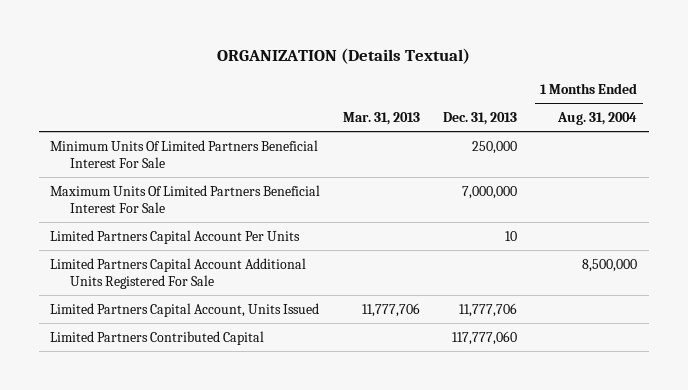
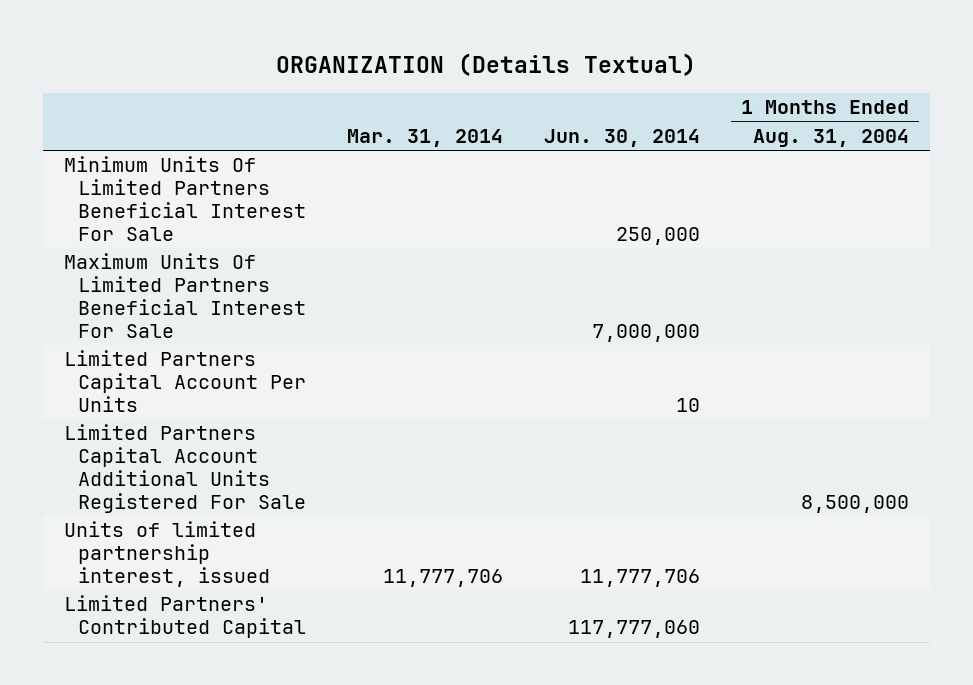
- | Mar. 31, 2013 | Dec. 31, 2013 | 1 Months Ended Aug. 31, 2004
+ | Mar. 31, 2014 | Jun. 30, 2014 | 1 Months Ended Aug. 31, 2004
- Limited Partners Capital Account, Units Issued | 11,777,706 | 11,777,706 |
- Limited Partners Contributed Capital | | 117,777,060 |
+ Units of limited partnership interest, issued | 11,777,706 | 11,777,706 |
+ Limited Partners' Contributed Capital | | 117,777,060 |

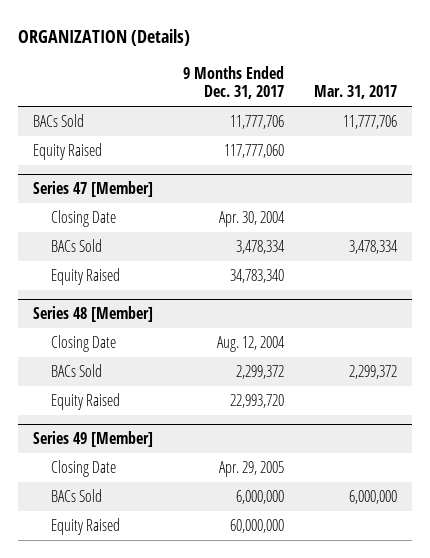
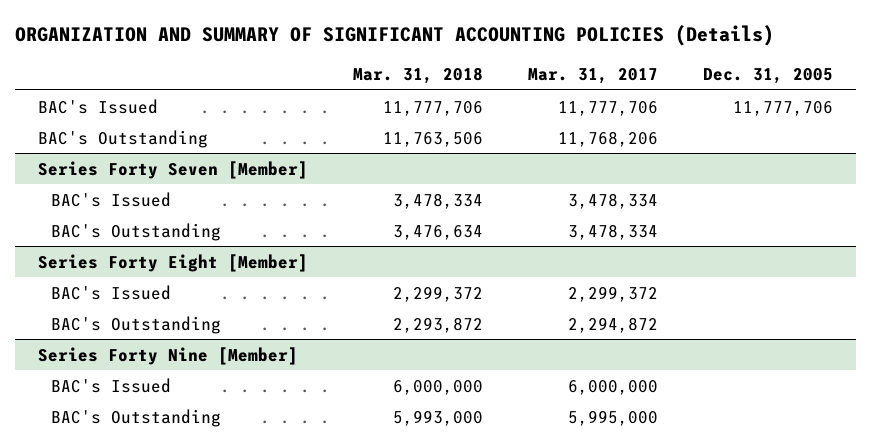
- ORGANIZATION (Details)
+ ORGANIZATION AND SUMMARY OF SIGNIFICANT ACCOUNTING POLICIES (Details)
- | 9 Months Ended Dec. 31, 2017 | Mar. 31, 2017
+ | Mar. 31, 2018 | Mar. 31, 2017 | Dec. 31, 2005
- BACs Sold | 11,777,706 | 11,777,706
- Equity Raised | 117,777,060 |
- Series 47 [Member]
- Closing Date | Apr. 30, 2004 |
- BACs Sold | 3,478,334 | 3,478,334
- Equity Raised | 34,783,340 |
- Series 48 [Member]
- Closing Date | Aug. 12, 2004 |
- BACs Sold | 2,299,372 | 2,299,372
- Equity Raised | 22,993,720 |
- Series 49 [Member]
- Closing Date | Apr. 29, 2005 |
- BACs Sold | 6,000,000 | 6,000,000
- Equity Raised | 60,000,000 |
+ BAC's Issued | 11,777,706 | 11,777,706 | 11,777,706
+ BAC's Outstanding | 11,763,506 | 11,768,206 |
+ Series Forty Seven [Member]
+ BAC's Issued | 3,478,334 | 3,478,334 |
+ BAC's Outstanding | 3,476,634 | 3,478,334 |
+ Series Forty Eight [Member]
+ BAC's Issued | 2,299,372 | 2,299,372 |
+ BAC's Outstanding | 2,293,872 | 2,294,872 |
+ Series Forty Nine [Member]
+ BAC's Issued | 6,000,000 | 6,000,000 |
+ BAC's Outstanding | 5,993,000 | 5,995,000 |

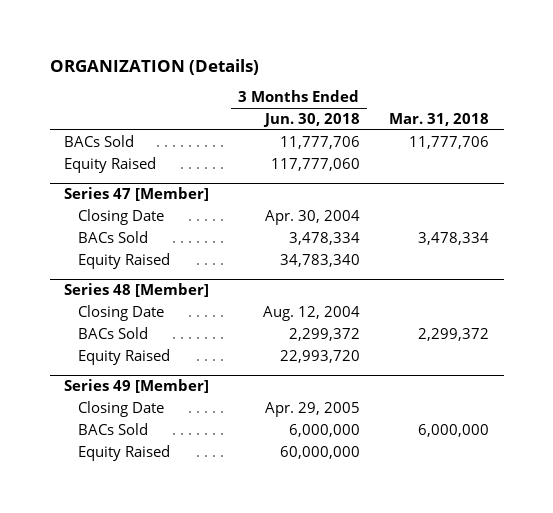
- ORGANIZATION AND SUMMARY OF SIGNIFICANT ACCOUNTING POLICIES (Details)
+ ORGANIZATION (Details)
- | Mar. 31, 2018 | Mar. 31, 2017 | Dec. 31, 2005
+ | 3 Months Ended Jun. 30, 2018 | Mar. 31, 2018
- BAC's Issued | 11,777,706 | 11,777,706 | 11,777,706
- BAC's Outstanding | 11,763,506 | 11,768,206 |
- Series Forty Seven [Member]
- BAC's Issued | 3,478,334 | 3,478,334 |
- BAC's Outstanding | 3,476,634 | 3,478,334 |
- Series Forty Eight [Member]
- BAC's Issued | 2,299,372 | 2,299,372 |
- BAC's Outstanding | 2,293,872 | 2,294,872 |
- Series Forty Nine [Member]
- BAC's Issued | 6,000,000 | 6,000,000 |
- BAC's Outstanding | 5,993,000 | 5,995,000 |
+ BACs Sold | 11,777,706 | 11,777,706
+ Equity Raised | 117,777,060 |
+ Series 47 [Member]
+ Closing Date | Apr. 30, 2004 |
+ BACs Sold | 3,478,334 | 3,478,334
+ Equity Raised | 34,783,340 |
+ Series 48 [Member]
+ Closing Date | Aug. 12, 2004 |
+ BACs Sold | 2,299,372 | 2,299,372
+ Equity Raised | 22,993,720 |
+ Series 49 [Member]
+ Closing Date | Apr. 29, 2005 |
+ BACs Sold | 6,000,000 | 6,000,000
+ Equity Raised | 60,000,000 |

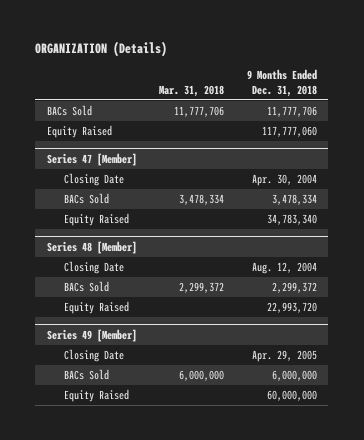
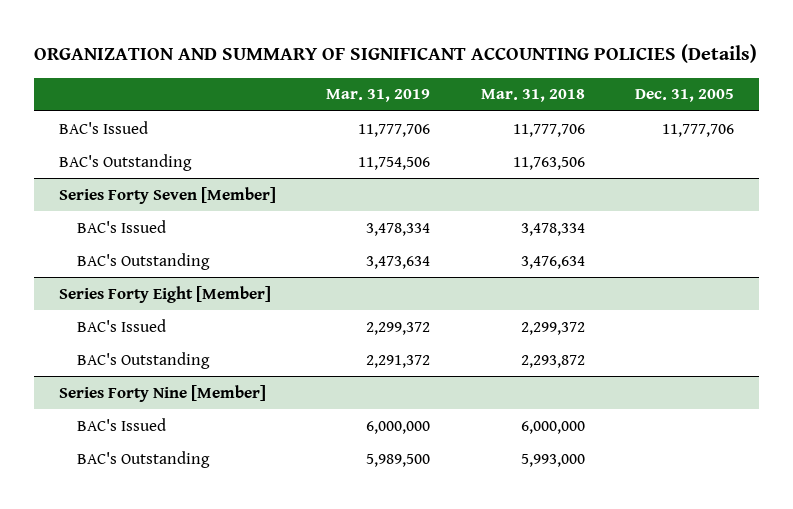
- ORGANIZATION (Details)
+ ORGANIZATION AND SUMMARY OF SIGNIFICANT ACCOUNTING POLICIES (Details)
- | Mar. 31, 2018 | 9 Months Ended Dec. 31, 2018
+ | Mar. 31, 2019 | Mar. 31, 2018 | Dec. 31, 2005
- BACs Sold | 11,777,706 | 11,777,706
- Equity Raised | | 117,777,060
- Series 47 [Member]
- Closing Date | | Apr. 30, 2004
- BACs Sold | 3,478,334 | 3,478,334
- Equity Raised | | 34,783,340
- Series 48 [Member]
- Closing Date | | Aug. 12, 2004
- BACs Sold | 2,299,372 | 2,299,372
- Equity Raised | | 22,993,720
- Series 49 [Member]
- Closing Date | | Apr. 29, 2005
- BACs Sold | 6,000,000 | 6,000,000
- Equity Raised | | 60,000,000
+ BAC's Issued | 11,777,706 | 11,777,706 | 11,777,706
+ BAC's Outstanding | 11,754,506 | 11,763,506 |
+ Series Forty Seven [Member]
+ BAC's Issued | 3,478,334 | 3,478,334 |
+ BAC's Outstanding | 3,473,634 | 3,476,634 |
+ Series Forty Eight [Member]
+ BAC's Issued | 2,299,372 | 2,299,372 |
+ BAC's Outstanding | 2,291,372 | 2,293,872 |
+ Series Forty Nine [Member]
+ BAC's Issued | 6,000,000 | 6,000,000 |
+ BAC's Outstanding | 5,989,500 | 5,993,000 |

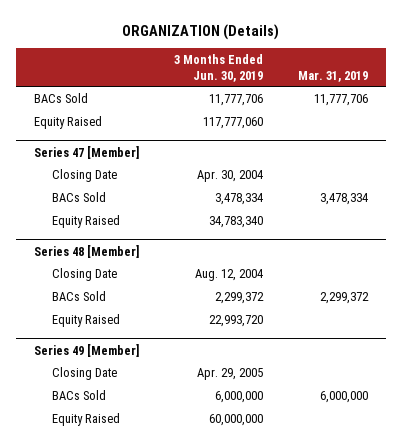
- ORGANIZATION AND SUMMARY OF SIGNIFICANT ACCOUNTING POLICIES (Details)
+ ORGANIZATION (Details)
- | Mar. 31, 2019 | Mar. 31, 2018 | Dec. 31, 2005
+ | 3 Months Ended Jun. 30, 2019 | Mar. 31, 2019
- BAC's Issued | 11,777,706 | 11,777,706 | 11,777,706
- BAC's Outstanding | 11,754,506 | 11,763,506 |
- Series Forty Seven [Member]
- BAC's Issued | 3,478,334 | 3,478,334 |
- BAC's Outstanding | 3,473,634 | 3,476,634 |
- Series Forty Eight [Member]
- BAC's Issued | 2,299,372 | 2,299,372 |
- BAC's Outstanding | 2,291,372 | 2,293,872 |
- Series Forty Nine [Member]
- BAC's Issued | 6,000,000 | 6,000,000 |
- BAC's Outstanding | 5,989,500 | 5,993,000 |
+ BACs Sold | 11,777,706 | 11,777,706
+ Equity Raised | 117,777,060 |
+ Series 47 [Member]
+ Closing Date | Apr. 30, 2004 |
+ BACs Sold | 3,478,334 | 3,478,334
+ Equity Raised | 34,783,340 |
+ Series 48 [Member]
+ Closing Date | Aug. 12, 2004 |
+ BACs Sold | 2,299,372 | 2,299,372
+ Equity Raised | 22,993,720 |
+ Series 49 [Member]
+ Closing Date | Apr. 29, 2005 |
+ BACs Sold | 6,000,000 | 6,000,000
+ Equity Raised | 60,000,000 |

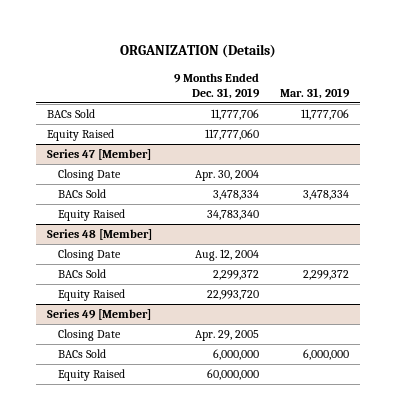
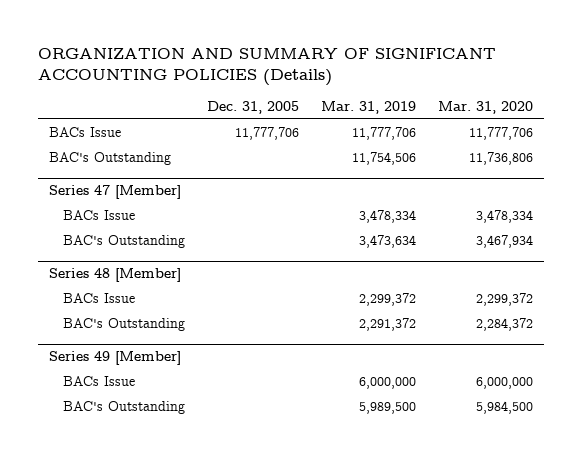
- ORGANIZATION (Details)
+ ORGANIZATION AND SUMMARY OF SIGNIFICANT ACCOUNTING POLICIES (Details)
- | 9 Months Ended Dec. 31, 2019 | Mar. 31, 2019
+ | Dec. 31, 2005 | Mar. 31, 2019 | Mar. 31, 2020
- BACs Sold | 11,777,706 | 11,777,706
- Equity Raised | 117,777,060 |
+ BACs Issue | 11,777,706 | 11,777,706 | 11,777,706
+ BAC's Outstanding | | 11,754,506 | 11,736,806
@ Series 47 [Member]
- Closing Date | Apr. 30, 2004 |
- BACs Sold | 3,478,334 | 3,478,334
- Equity Raised | 34,783,340 |
+ BACs Issue | | 3,478,334 | 3,478,334
+ BAC's Outstanding | | 3,473,634 | 3,467,934
@ Series 48 [Member]
- Closing Date | Aug. 12, 2004 |
- BACs Sold | 2,299,372 | 2,299,372
- Equity Raised | 22,993,720 |
+ BACs Issue | | 2,299,372 | 2,299,372
+ BAC's Outstanding | | 2,291,372 | 2,284,372
@ Series 49 [Member]
- Closing Date | Apr. 29, 2005 |
- BACs Sold | 6,000,000 | 6,000,000
- Equity Raised | 60,000,000 |
+ BACs Issue | | 6,000,000 | 6,000,000
+ BAC's Outstanding | | 5,989,500 | 5,984,500

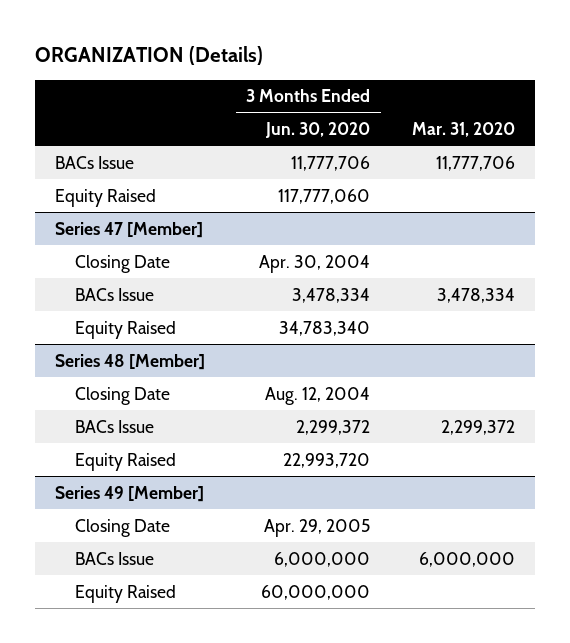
- ORGANIZATION AND SUMMARY OF SIGNIFICANT ACCOUNTING POLICIES (Details)
+ ORGANIZATION (Details)
- | Dec. 31, 2005 | Mar. 31, 2019 | Mar. 31, 2020
+ | 3 Months Ended Jun. 30, 2020 | Mar. 31, 2020
- BAC's Outstanding | | 11,754,506 | 11,736,806
+ Equity Raised | 117,777,060 |
@ Series 47 [Member]
+ Closing Date | Apr. 30, 2004 |
- BAC's Outstanding | | 3,473,634 | 3,467,934
+ Equity Raised | 34,783,340 |
@ Series 48 [Member]
+ Closing Date | Aug. 12, 2004 |
- BAC's Outstanding | | 2,291,372 | 2,284,372
+ Equity Raised | 22,993,720 |
@ Series 49 [Member]
+ Closing Date | Apr. 29, 2005 |
- BAC's Outstanding | | 5,989,500 | 5,984,500
+ Equity Raised | 60,000,000 |

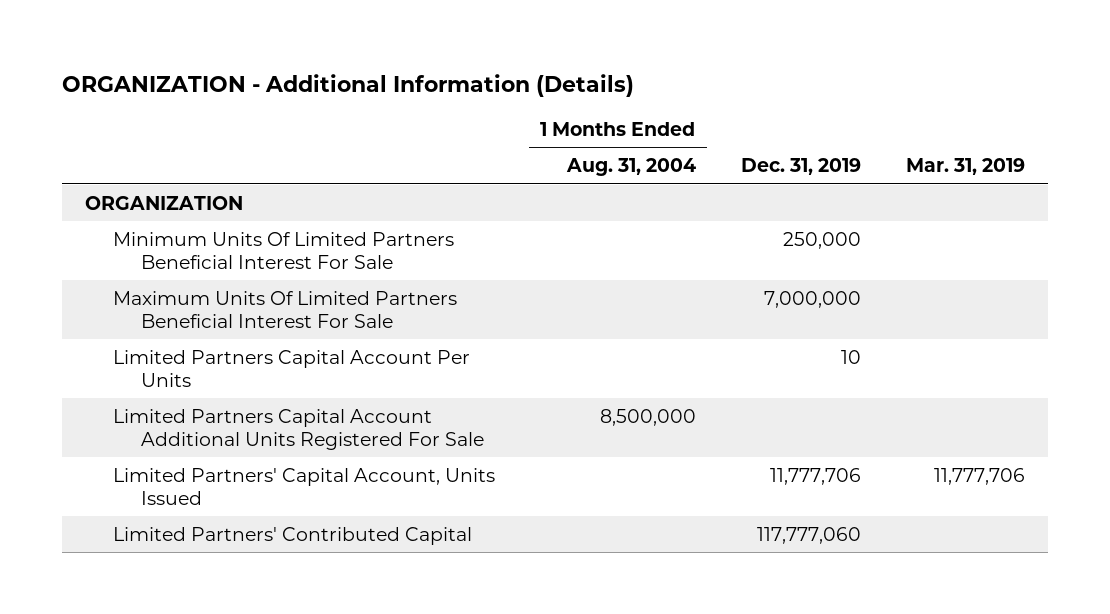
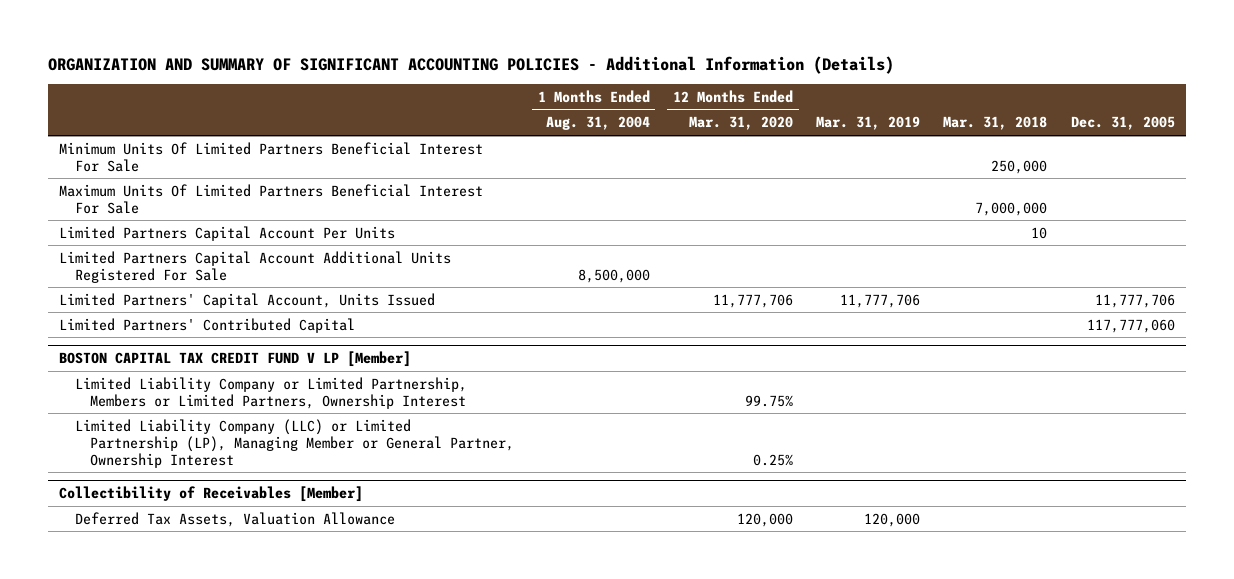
- ORGANIZATION - Additional Information (Details)
+ ORGANIZATION AND SUMMARY OF SIGNIFICANT ACCOUNTING POLICIES - Additional Information (Details)
- | 1 Months Ended Aug. 31, 2004 | Dec. 31, 2019 | Mar. 31, 2019
+ | 1 Months Ended Aug. 31, 2004 | 12 Months Ended Mar. 31, 2020 | Mar. 31, 2019 | Mar. 31, 2018 | Dec. 31, 2005
- ORGANIZATION
+ BOSTON CAPITAL TAX CREDIT FUND V LP [Member]
+ Limited Liability Company or Limited Partnership, Members or Limited Partners, Ownership Interest | | 99.75% | | |
+ Limited Liability Company (LLC) or Limited Partnership (LP), Managing Member or General Partner, Ownership Interest | | 0.25% | | |
+ Collectibility of Receivables [Member]
+ Deferred Tax Assets, Valuation Allowance | | 120,000 | 120,000 | |

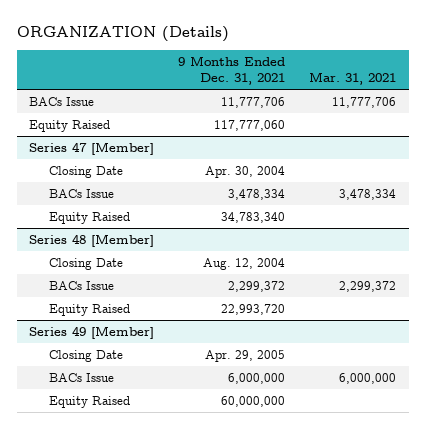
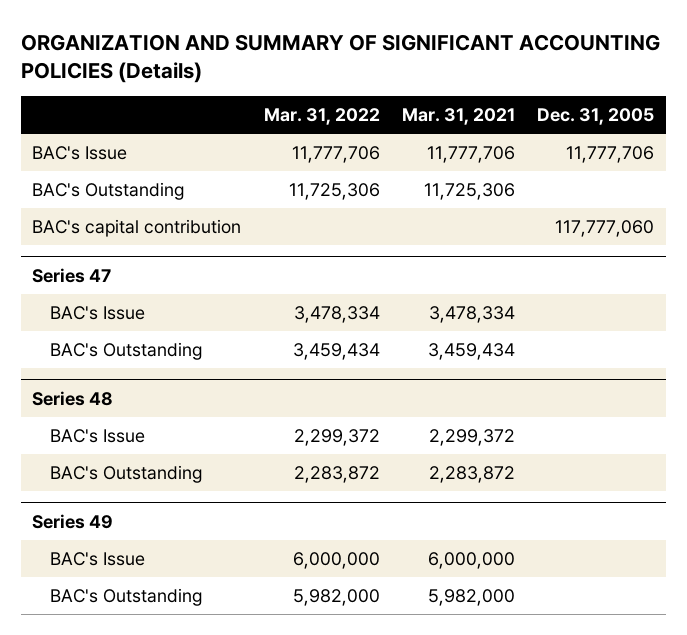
- ORGANIZATION (Details)
+ ORGANIZATION AND SUMMARY OF SIGNIFICANT ACCOUNTING POLICIES (Details)
- | 9 Months Ended Dec. 31, 2021 | Mar. 31, 2021
+ | Mar. 31, 2022 | Mar. 31, 2021 | Dec. 31, 2005
- BACs Issue | 11,777,706 | 11,777,706
- Equity Raised | 117,777,060 |
- Series 47 [Member]
- Closing Date | Apr. 30, 2004 |
- BACs Issue | 3,478,334 | 3,478,334
- Equity Raised | 34,783,340 |
- Series 48 [Member]
- Closing Date | Aug. 12, 2004 |
- BACs Issue | 2,299,372 | 2,299,372
- Equity Raised | 22,993,720 |
- Series 49 [Member]
- Closing Date | Apr. 29, 2005 |
- BACs Issue | 6,000,000 | 6,000,000
- Equity Raised | 60,000,000 |
+ BAC's Issue | 11,777,706 | 11,777,706 | 11,777,706
+ BAC's Outstanding | 11,725,306 | 11,725,306 |
+ BAC's capital contribution | | | 117,777,060
+ Series 47
+ BAC's Issue | 3,478,334 | 3,478,334 |
+ BAC's Outstanding | 3,459,434 | 3,459,434 |
+ Series 48
+ BAC's Issue | 2,299,372 | 2,299,372 |
+ BAC's Outstanding | 2,283,872 | 2,283,872 |
+ Series 49
+ BAC's Issue | 6,000,000 | 6,000,000 |
+ BAC's Outstanding | 5,982,000 | 5,982,000 |

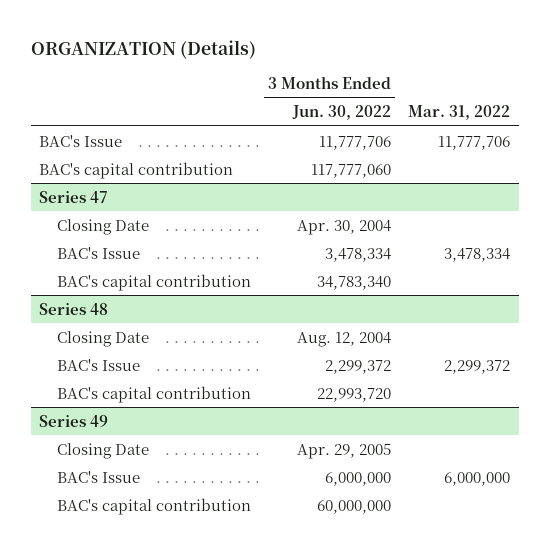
- ORGANIZATION AND SUMMARY OF SIGNIFICANT ACCOUNTING POLICIES (Details)
+ ORGANIZATION (Details)
- | Mar. 31, 2022 | Mar. 31, 2021 | Dec. 31, 2005
+ | 3 Months Ended Jun. 30, 2022 | Mar. 31, 2022
- BAC's Outstanding | 11,725,306 | 11,725,306 |
@ Series 47
+ Closing Date | Apr. 30, 2004 |
- BAC's Outstanding | 3,459,434 | 3,459,434 |
+ BAC's capital contribution | 34,783,340 |
@ Series 48
+ Closing Date | Aug. 12, 2004 |
- BAC's Outstanding | 2,283,872 | 2,283,872 |
+ BAC's capital contribution | 22,993,720 |
@ Series 49
+ Closing Date | Apr. 29, 2005 |
- BAC's Outstanding | 5,982,000 | 5,982,000 |
+ BAC's capital contribution | 60,000,000 |

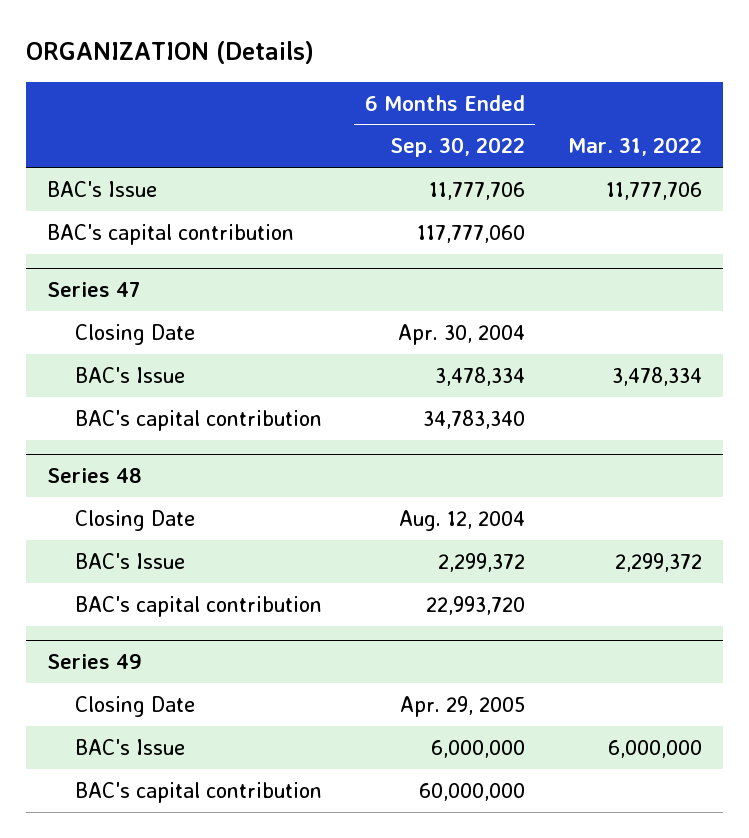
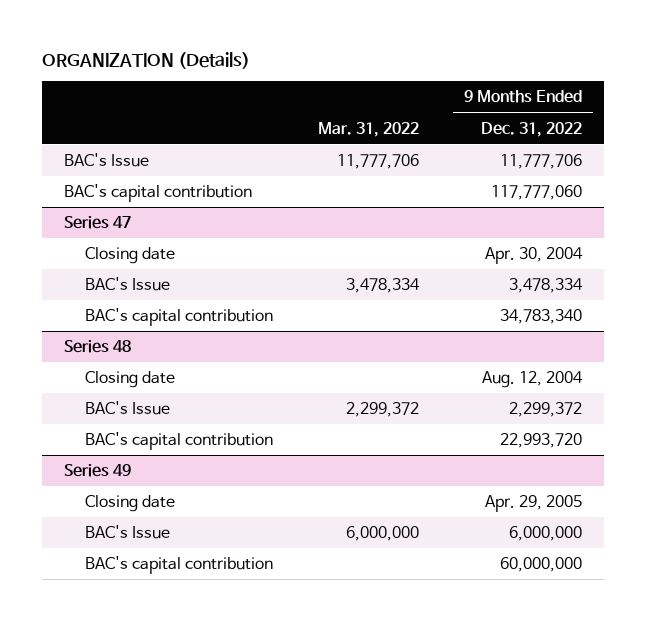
- | 6 Months Ended Sep. 30, 2022 | Mar. 31, 2022
+ | Mar. 31, 2022 | 9 Months Ended Dec. 31, 2022
@ Series 47
- Closing Date | Apr. 30, 2004 |
+ Closing date | | Apr. 30, 2004
@ Series 48
- Closing Date | Aug. 12, 2004 |
+ Closing date | | Aug. 12, 2004
@ Series 49
- Closing Date | Apr. 29, 2005 |
+ Closing date | | Apr. 29, 2005

